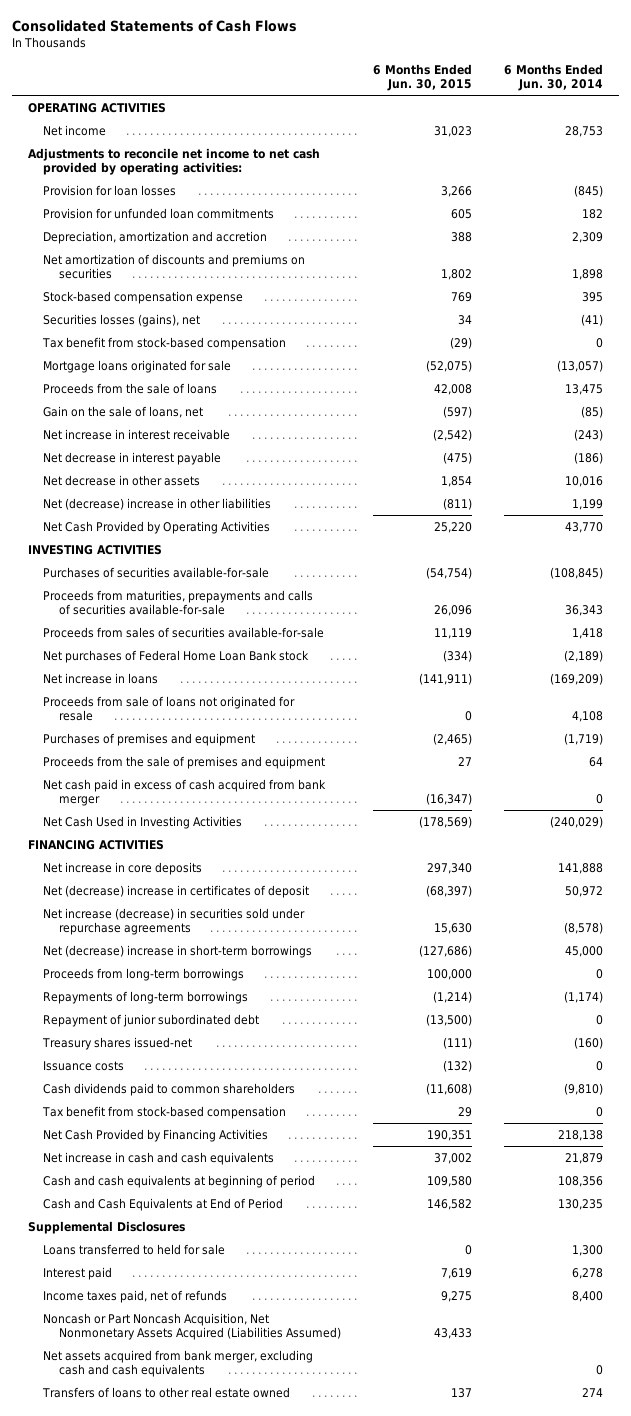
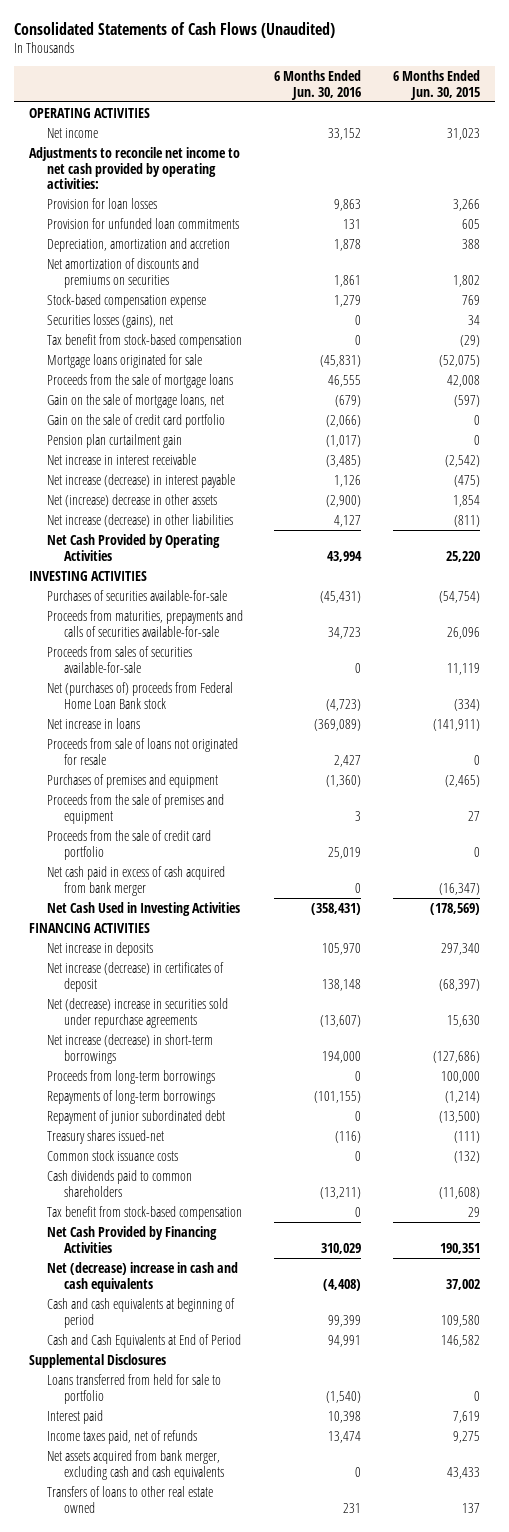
- Consolidated Statements of Cash Flows
+ Consolidated Statements of Cash Flows (Unaudited)
- | 6 Months Ended Jun. 30, 2015 | 6 Months Ended Jun. 30, 2014
+ | 6 Months Ended Jun. 30, 2016 | 6 Months Ended Jun. 30, 2015
- Proceeds from the sale of loans | 42,008 | 13,475
- Gain on the sale of loans, net | (597) | (85)
+ Proceeds from the sale of mortgage loans | 46,555 | 42,008
+ Gain on the sale of mortgage loans, net | (679) | (597)
+ Gain on the sale of credit card portfolio | (2,066) | 0
+ Pension plan curtailment gain | (1,017) | 0
- Net decrease in interest payable | (475) | (186)
- Net decrease in other assets | 1,854 | 10,016
- Net (decrease) increase in other liabilities | (811) | 1,199
+ Net increase (decrease) in interest payable | 1,126 | (475)
+ Net (increase) decrease in other assets | (2,900) | 1,854
+ Net increase (decrease) in other liabilities | 4,127 | (811)
- Net purchases of Federal Home Loan Bank stock | (334) | (2,189)
+ Net (purchases of) proceeds from Federal Home Loan Bank stock | (4,723) | (334)
+ Proceeds from the sale of credit card portfolio | 25,019 | 0
- Net increase in core deposits | 297,340 | 141,888
- Net (decrease) increase in certificates of deposit | (68,397) | 50,972
- Net increase (decrease) in securities sold under repurchase agreements | 15,630 | (8,578)
- Net (decrease) increase in short-term borrowings | (127,686) | 45,000
+ Net increase in deposits | 105,970 | 297,340
+ Net increase (decrease) in certificates of deposit | 138,148 | (68,397)
+ Net (decrease) increase in securities sold under repurchase agreements | (13,607) | 15,630
+ Net increase (decrease) in short-term borrowings | 194,000 | (127,686)
- Issuance costs | (132) | 0
+ Common stock issuance costs | 0 | (132)
- Net increase in cash and cash equivalents | 37,002 | 21,879
+ Net (decrease) increase in cash and cash equivalents | (4,408) | 37,002
- Loans transferred to held for sale | 0 | 1,300
+ Loans transferred from held for sale to portfolio | (1,540) | 0
- Noncash or Part Noncash Acquisition, Net Nonmonetary Assets Acquired (Liabilities Assumed) | 43,433 |
- Net assets acquired from bank merger, excluding cash and cash equivalents | | 0
+ Net assets acquired from bank merger, excluding cash and cash equivalents | 0 | 43,433

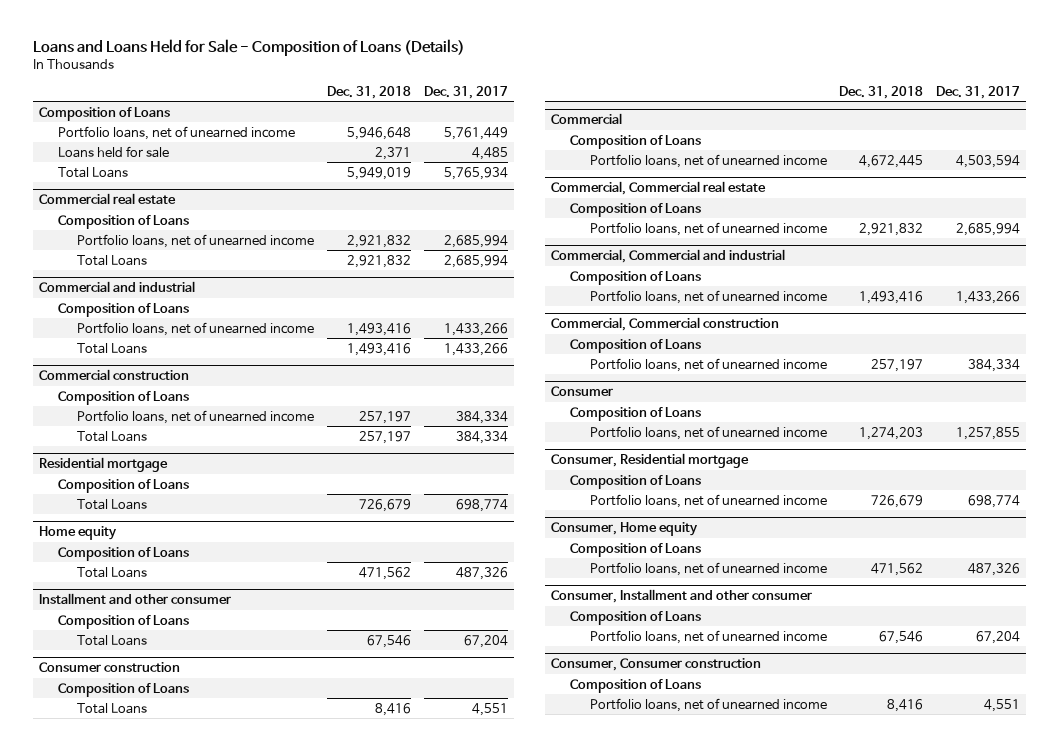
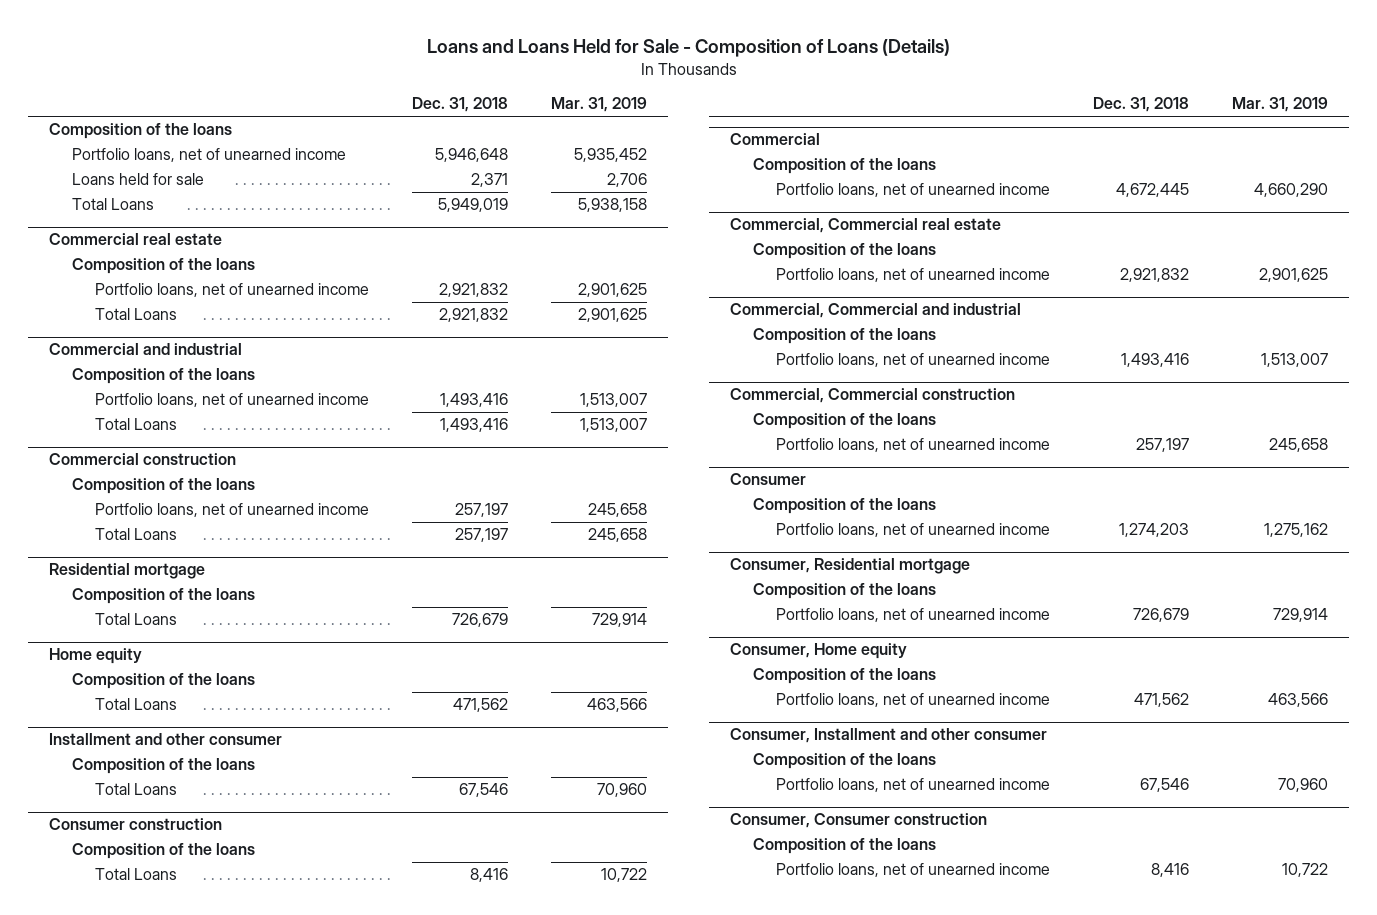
- | Dec. 31, 2018 | Dec. 31, 2017
+ | Dec. 31, 2018 | Mar. 31, 2019
- Composition of Loans
+ Composition of the loans
@ Commercial real estate
- Composition of Loans
+ Composition of the loans
@ Commercial and industrial
- Composition of Loans
+ Composition of the loans
@ Commercial construction
- Composition of Loans
+ Composition of the loans
@ Residential mortgage
- Composition of Loans
+ Composition of the loans
@ Home equity
- Composition of Loans
+ Composition of the loans
@ Installment and other consumer
- Composition of Loans
+ Composition of the loans
@ Consumer construction
- Composition of Loans
+ Composition of the loans
@ Commercial
- Composition of Loans
+ Composition of the loans
@ Commercial, Commercial real estate
- Composition of Loans
+ Composition of the loans
@ Commercial, Commercial and industrial
- Composition of Loans
+ Composition of the loans
@ Commercial, Commercial construction
- Composition of Loans
+ Composition of the loans
@ Consumer
- Composition of Loans
+ Composition of the loans
@ Consumer, Residential mortgage
- Composition of Loans
+ Composition of the loans
@ Consumer, Home equity
- Composition of Loans
+ Composition of the loans
@ Consumer, Installment and other consumer
- Composition of Loans
+ Composition of the loans
@ Consumer, Consumer construction
- Composition of Loans
+ Composition of the loans

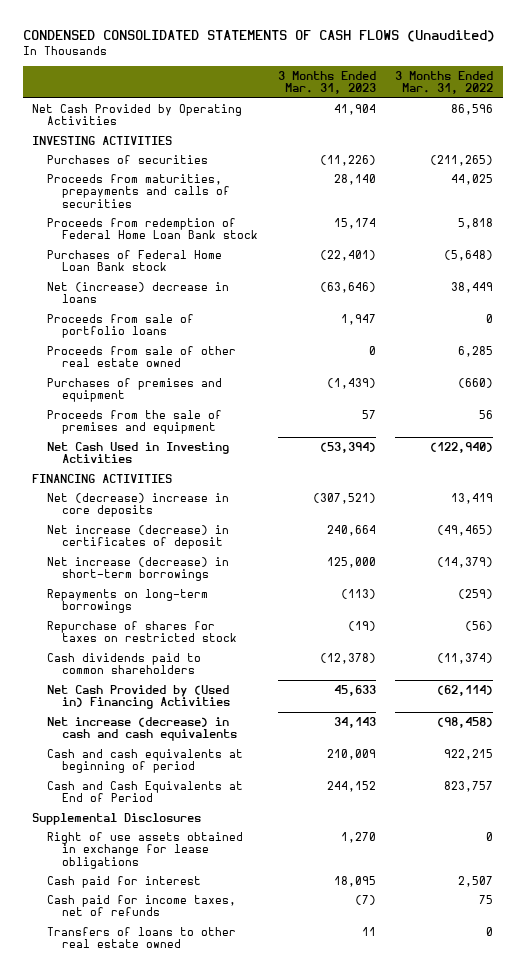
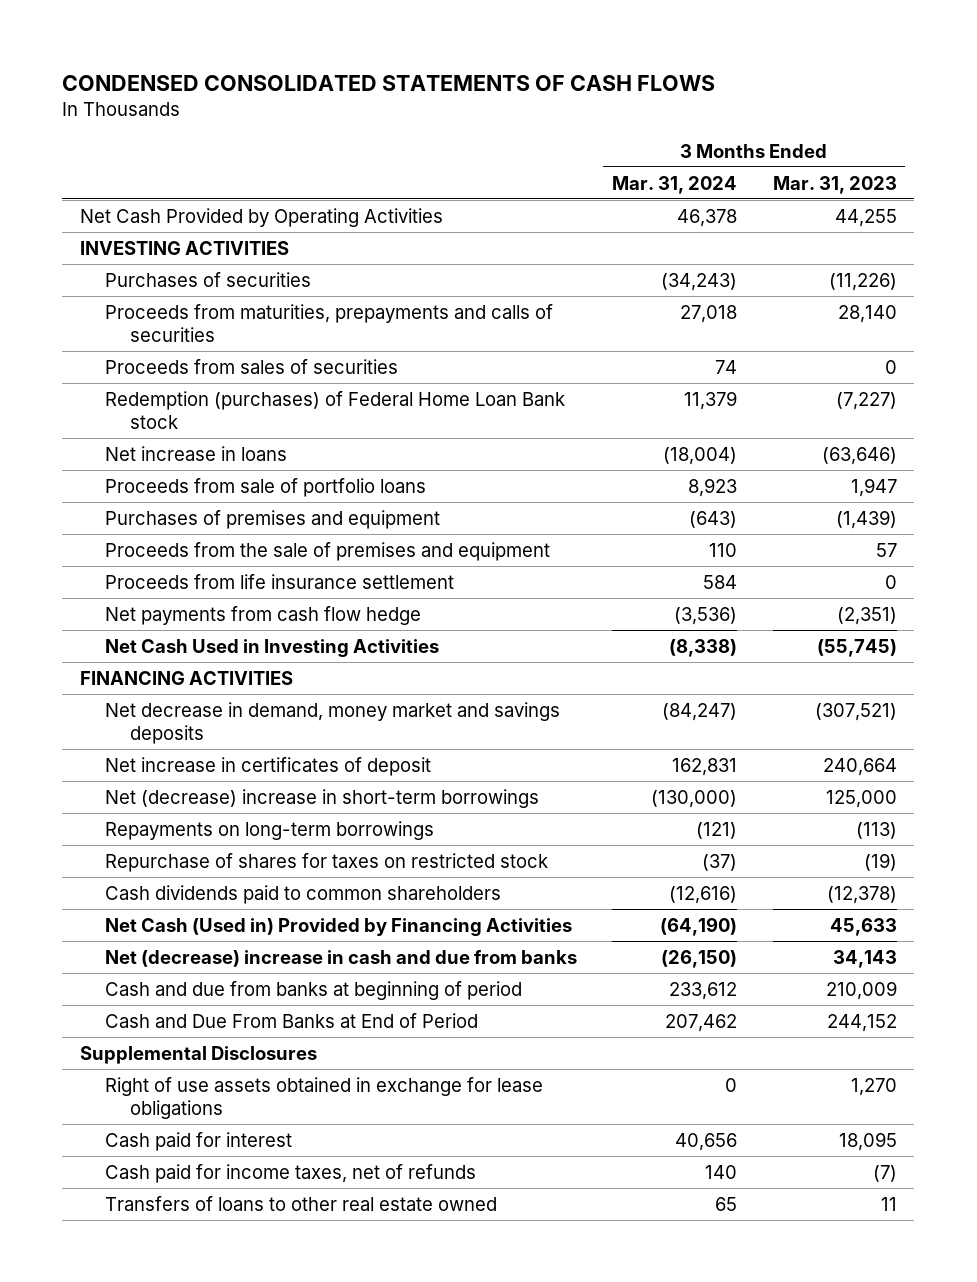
- CONDENSED CONSOLIDATED STATEMENTS OF CASH FLOWS (Unaudited)
+ CONDENSED CONSOLIDATED STATEMENTS OF CASH FLOWS
- | 3 Months Ended Mar. 31, 2023 | 3 Months Ended Mar. 31, 2022
+ | 3 Months Ended Mar. 31, 2024 | 3 Months Ended Mar. 31, 2023
- Net Cash Provided by Operating Activities | 41,904 | 86,596
+ Net Cash Provided by Operating Activities | 46,378 | 44,255
- Proceeds from redemption of Federal Home Loan Bank stock | 15,174 | 5,818
- Purchases of Federal Home Loan Bank stock | (22,401) | (5,648)
- Net (increase) decrease in loans | (63,646) | 38,449
+ Proceeds from sales of securities | 74 | 0
+ Redemption (purchases) of Federal Home Loan Bank stock | 11,379 | (7,227)
+ Net increase in loans | (18,004) | (63,646)
- Proceeds from sale of other real estate owned | 0 | 6,285
- Net Cash Used in Investing Activities | (53,394) | (122,940)
+ Proceeds from life insurance settlement | 584 | 0
+ Net payments from cash flow hedge | (3,536) | (2,351)
+ Net Cash Used in Investing Activities | (8,338) | (55,745)
- Net (decrease) increase in core deposits | (307,521) | 13,419
- Net increase (decrease) in certificates of deposit | 240,664 | (49,465)
- Net increase (decrease) in short-term borrowings | 125,000 | (14,379)
+ Net decrease in demand, money market and savings deposits | (84,247) | (307,521)
+ Net increase in certificates of deposit | 162,831 | 240,664
+ Net (decrease) increase in short-term borrowings | (130,000) | 125,000
- Net Cash Provided by (Used in) Financing Activities | 45,633 | (62,114)
- Net increase (decrease) in cash and cash equivalents | 34,143 | (98,458)
- Cash and cash equivalents at beginning of period | 210,009 | 922,215
- Cash and Cash Equivalents at End of Period | 244,152 | 823,757
+ Net Cash (Used in) Provided by Financing Activities | (64,190) | 45,633
+ Net (decrease) increase in cash and due from banks | (26,150) | 34,143
+ Cash and due from banks at beginning of period | 233,612 | 210,009
+ Cash and Due From Banks at End of Period | 207,462 | 244,152

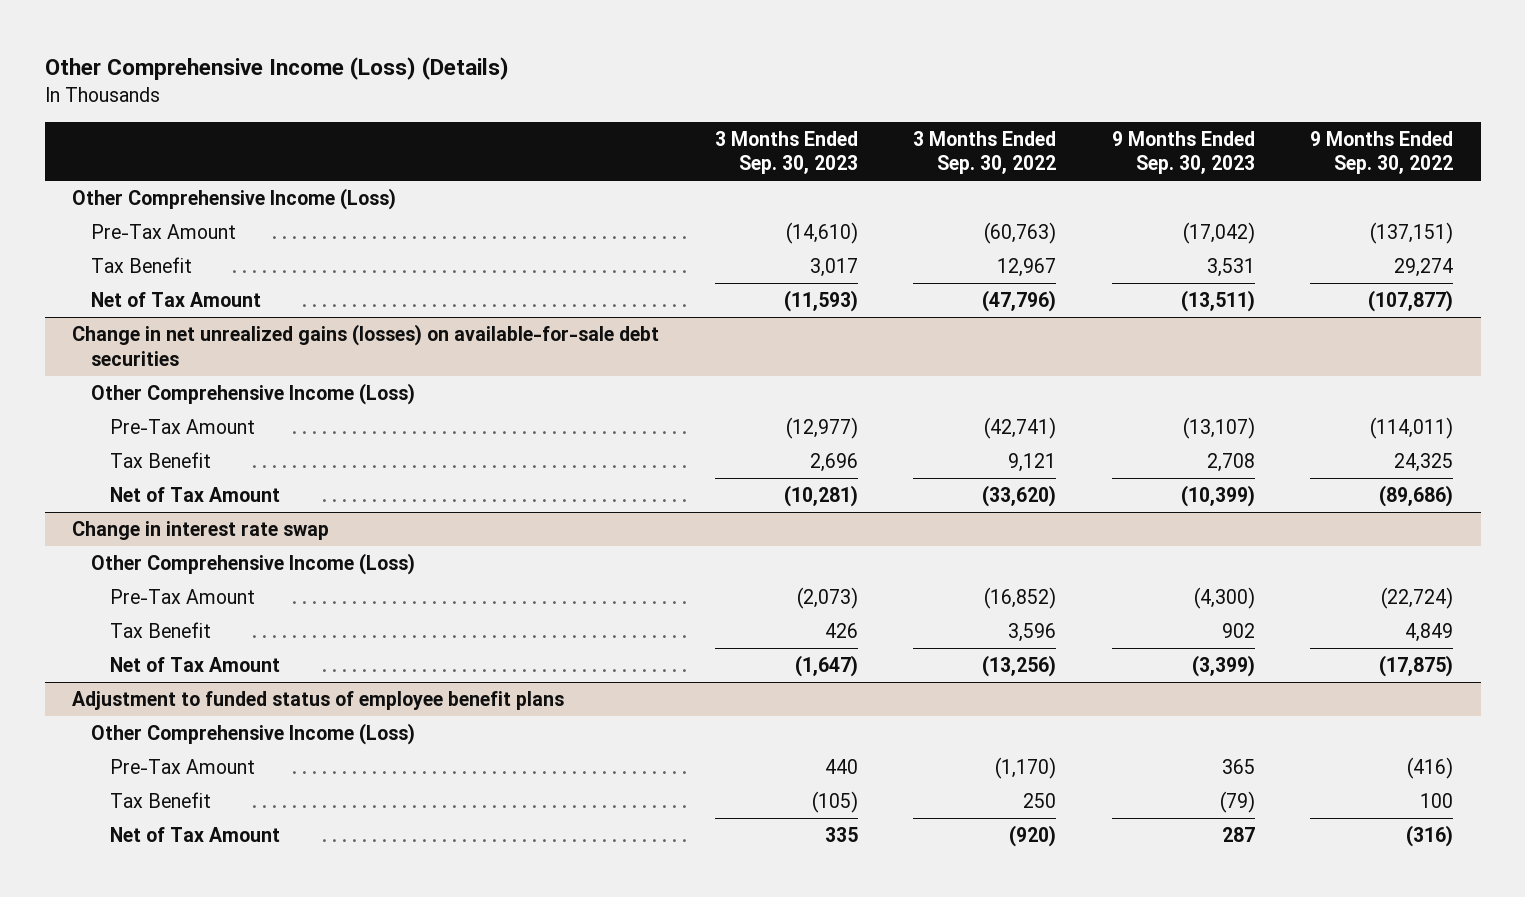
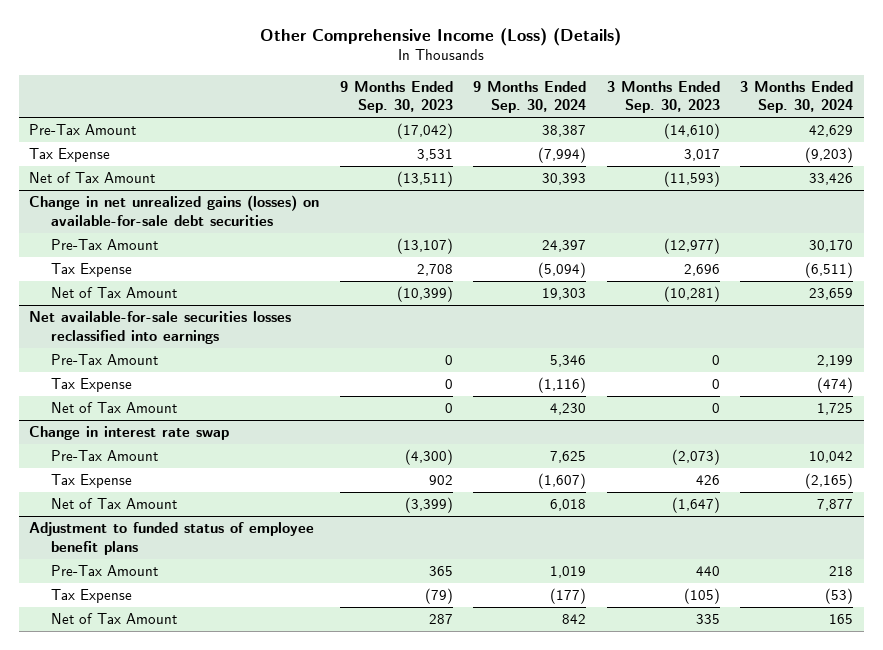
- | 3 Months Ended Sep. 30, 2023 | 3 Months Ended Sep. 30, 2022 | 9 Months Ended Sep. 30, 2023 | 9 Months Ended Sep. 30, 2022
+ | 9 Months Ended Sep. 30, 2023 | 9 Months Ended Sep. 30, 2024 | 3 Months Ended Sep. 30, 2023 | 3 Months Ended Sep. 30, 2024
- Other Comprehensive Income (Loss)
- Tax Benefit | 3,017 | 12,967 | 3,531 | 29,274
+ Tax Expense | 3,531 | (7,994) | 3,017 | (9,203)
@ Change in net unrealized gains (losses) on available-for-sale debt securities
- Other Comprehensive Income (Loss)
- Tax Benefit | 2,696 | 9,121 | 2,708 | 24,325
+ Tax Expense | 2,708 | (5,094) | 2,696 | (6,511)
+ Net available-for-sale securities losses reclassified into earnings
+ Pre-Tax Amount | 0 | 5,346 | 0 | 2,199
+ Tax Expense | 0 | (1,116) | 0 | (474)
+ Net of Tax Amount | 0 | 4,230 | 0 | 1,725
@ Change in interest rate swap
- Other Comprehensive Income (Loss)
- Tax Benefit | 426 | 3,596 | 902 | 4,849
+ Tax Expense | 902 | (1,607) | 426 | (2,165)
@ Adjustment to funded status of employee benefit plans
- Other Comprehensive Income (Loss)
- Tax Benefit | (105) | 250 | (79) | 100
+ Tax Expense | (79) | (177) | (105) | (53)

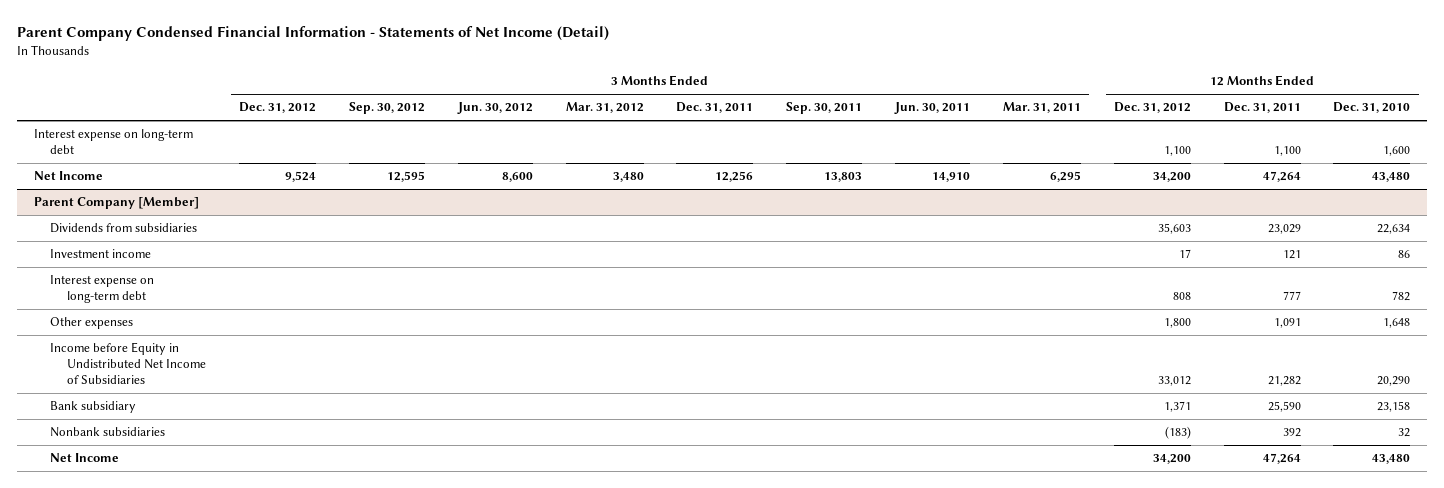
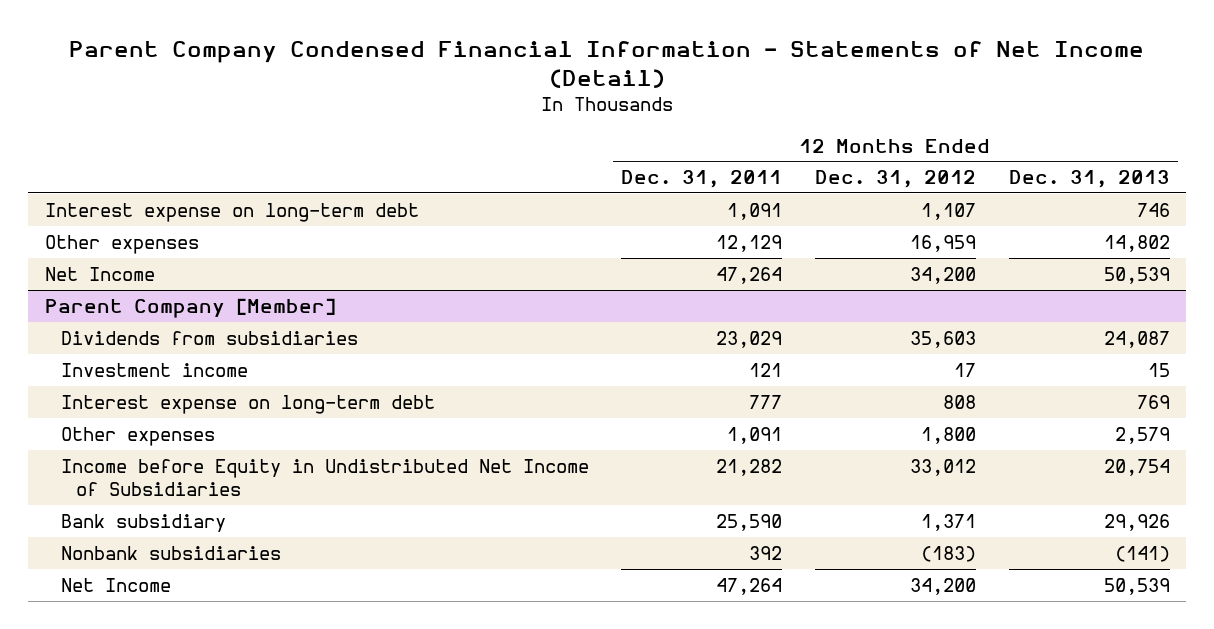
- | 3 Months Ended Dec. 31, 2012 | 3 Months Ended Sep. 30, 2012 | 3 Months Ended Jun. 30, 2012 | 3 Months Ended Mar. 31, 2012 | 3 Months Ended Dec. 31, 2011 | 3 Months Ended Sep. 30, 2011 | 3 Months Ended Jun. 30, 2011 | 3 Months Ended Mar. 31, 2011 | 12 Months Ended Dec. 31, 2012 | 12 Months Ended Dec. 31, 2011 | 12 Months Ended Dec. 31, 2010
+ | 12 Months Ended Dec. 31, 2011 | 12 Months Ended Dec. 31, 2012 | 12 Months Ended Dec. 31, 2013
- Interest expense on long-term debt | | | | | | | | | 1,100 | 1,100 | 1,600
+ Interest expense on long-term debt | 1,091 | 1,107 | 746
+ Other expenses | 12,129 | 16,959 | 14,802

